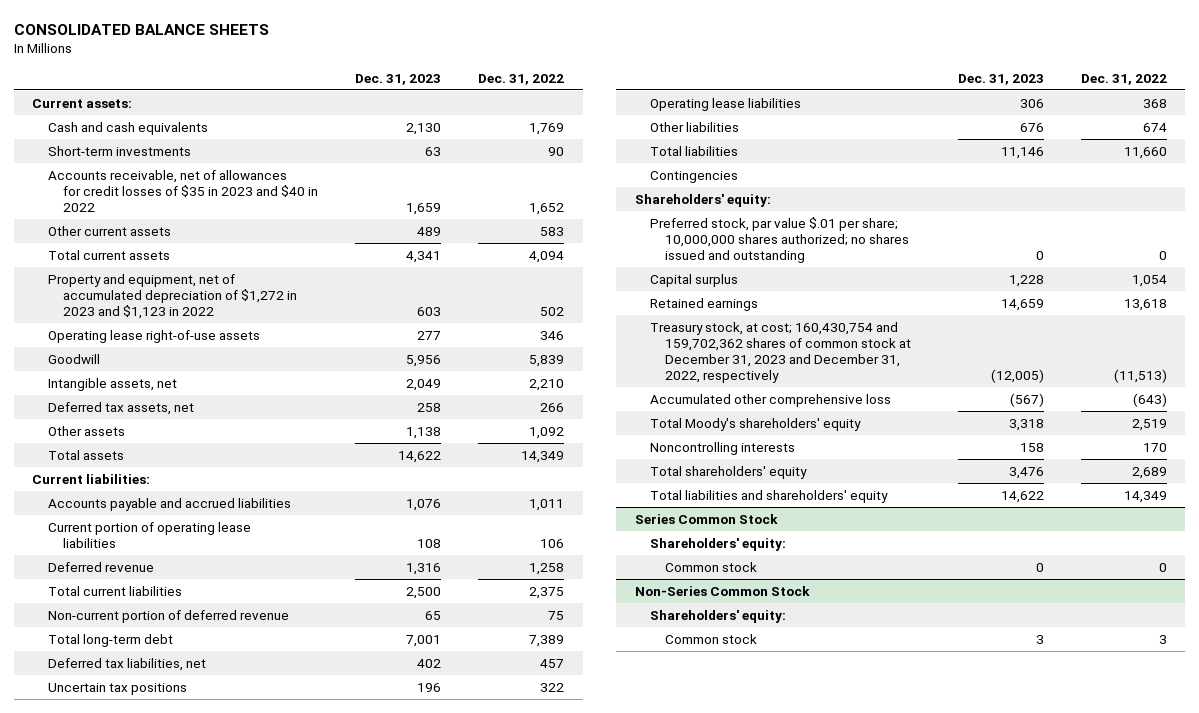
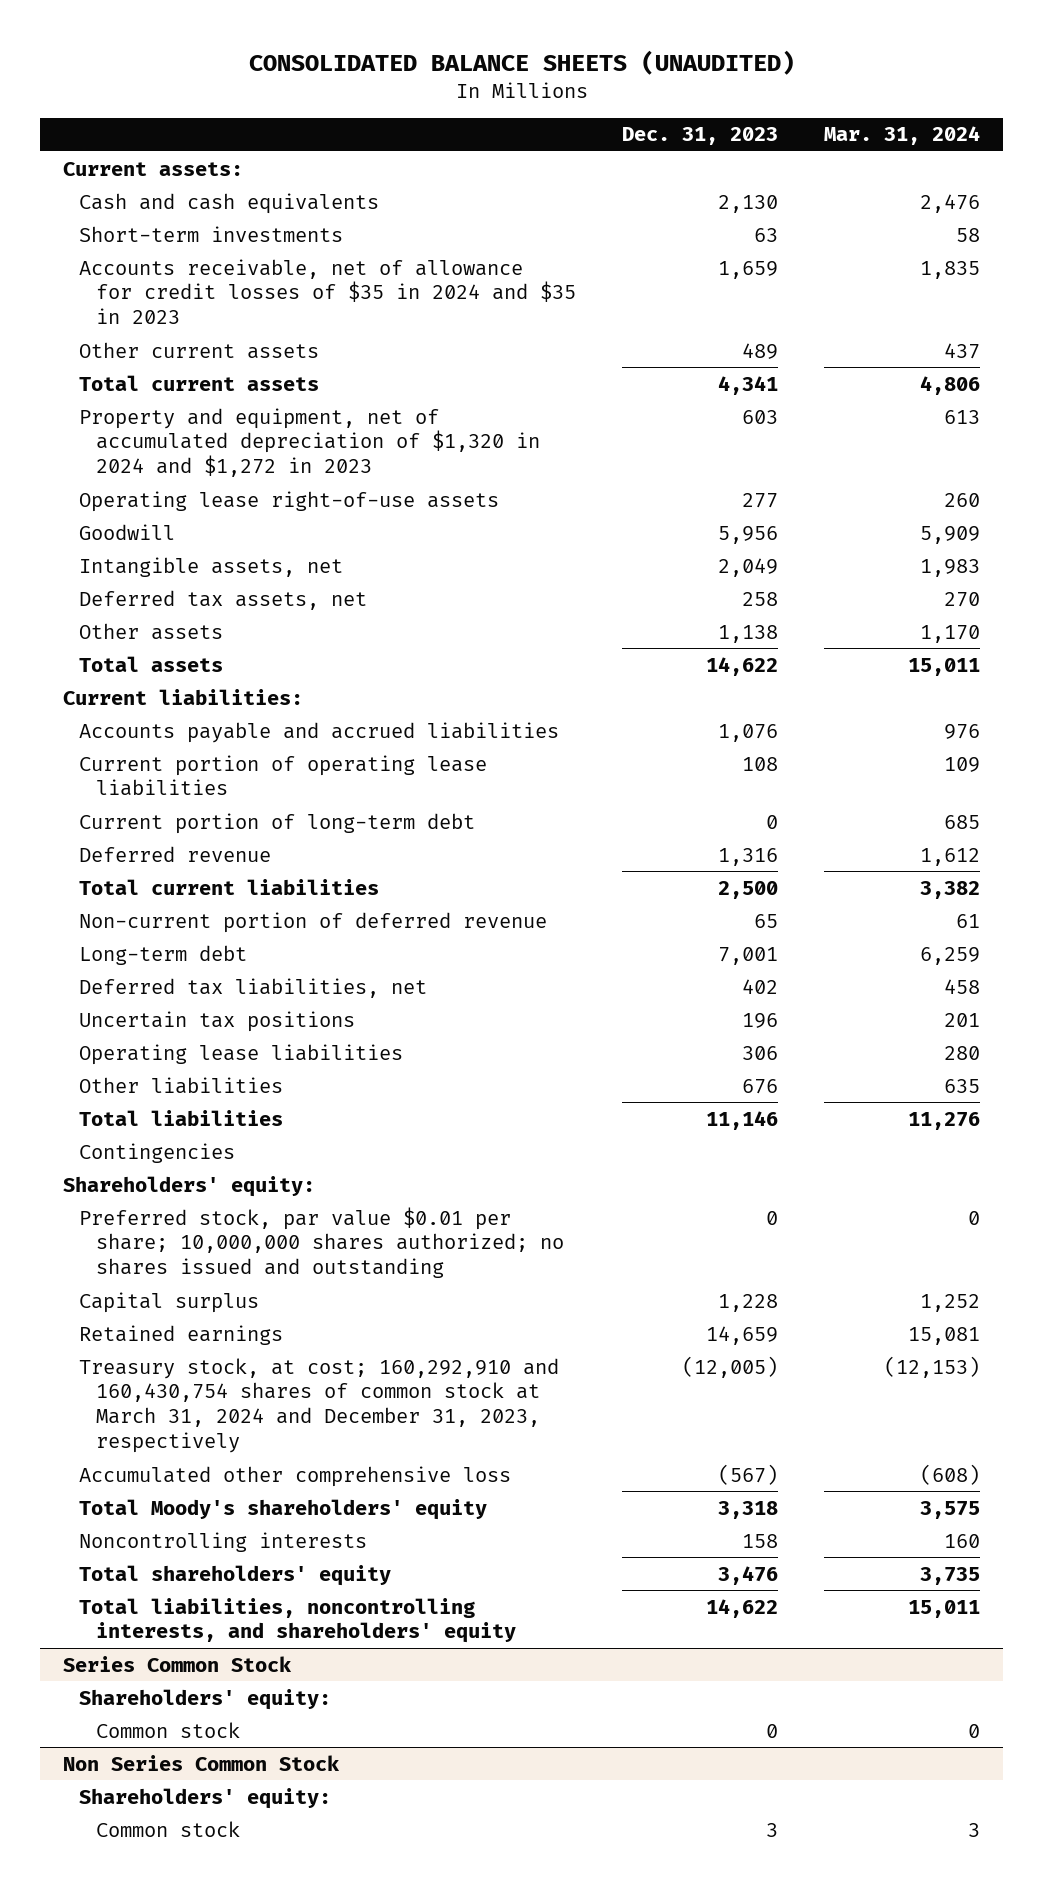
- CONSOLIDATED BALANCE SHEETS
+ CONSOLIDATED BALANCE SHEETS (UNAUDITED)
- | Dec. 31, 2023 | Dec. 31, 2022
+ | Dec. 31, 2023 | Mar. 31, 2024
- Accounts receivable, net of allowances for credit losses of $35 in 2023 and $40 in 2022 | 1,659 | 1,652
+ Accounts receivable, net of allowance for credit losses of $35 in 2024 and $35 in 2023 | 1,659 | 1,835
- Property and equipment, net of accumulated depreciation of $1,272 in 2023 and $1,123 in 2022 | 603 | 502
+ Property and equipment, net of accumulated depreciation of $1,320 in 2024 and $1,272 in 2023 | 603 | 613
+ Current portion of long-term debt | 0 | 685
- Total long-term debt | 7,001 | 7,389
+ Long-term debt | 7,001 | 6,259
- Preferred stock, par value $.01 per share; 10,000,000 shares authorized; no shares issued and outstanding | 0 | 0
+ Preferred stock, par value $0.01 per share; 10,000,000 shares authorized; no shares issued and outstanding | 0 | 0
- Treasury stock, at cost; 160,430,754 and 159,702,362 shares of common stock at December 31, 2023 and December 31, 2022, respectively | (12,005) | (11,513)
+ Treasury stock, at cost; 160,292,910 and 160,430,754 shares of common stock at March 31, 2024 and December 31, 2023, respectively | (12,005) | (12,153)
- Total liabilities and shareholders' equity | 14,622 | 14,349
+ Total liabilities, noncontrolling interests, and shareholders' equity | 14,622 | 15,011
- Non-Series Common Stock
+ Non Series Common Stock

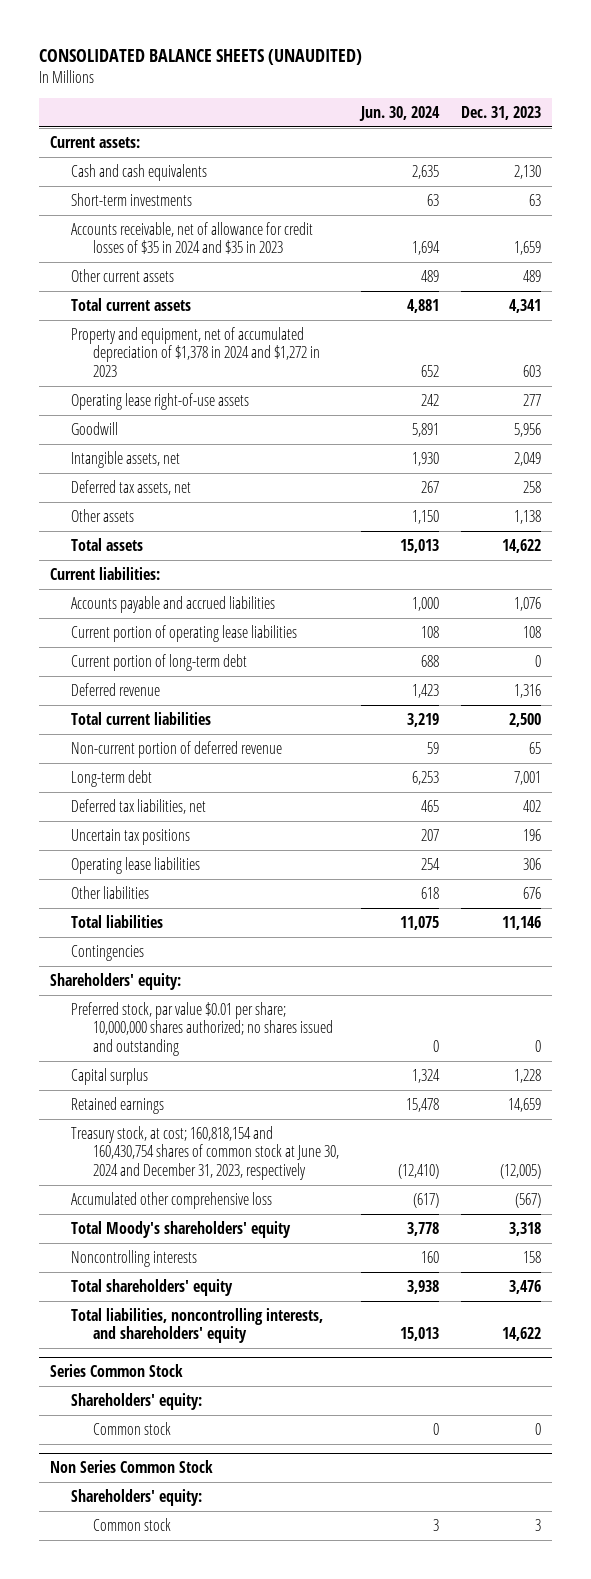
- | Dec. 31, 2023 | Mar. 31, 2024
+ | Jun. 30, 2024 | Dec. 31, 2023
- Property and equipment, net of accumulated depreciation of $1,320 in 2024 and $1,272 in 2023 | 603 | 613
+ Property and equipment, net of accumulated depreciation of $1,378 in 2024 and $1,272 in 2023 | 652 | 603
- Treasury stock, at cost; 160,292,910 and 160,430,754 shares of common stock at March 31, 2024 and December 31, 2023, respectively | (12,005) | (12,153)
+ Treasury stock, at cost; 160,818,154 and 160,430,754 shares of common stock at June 30, 2024 and December 31, 2023, respectively | (12,410) | (12,005)

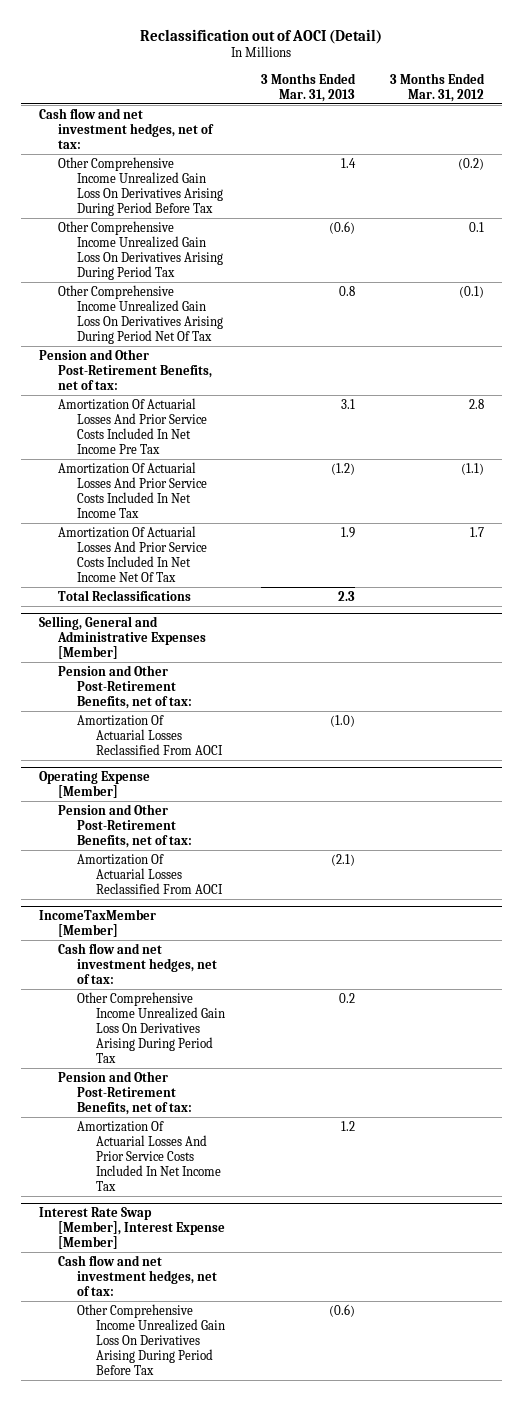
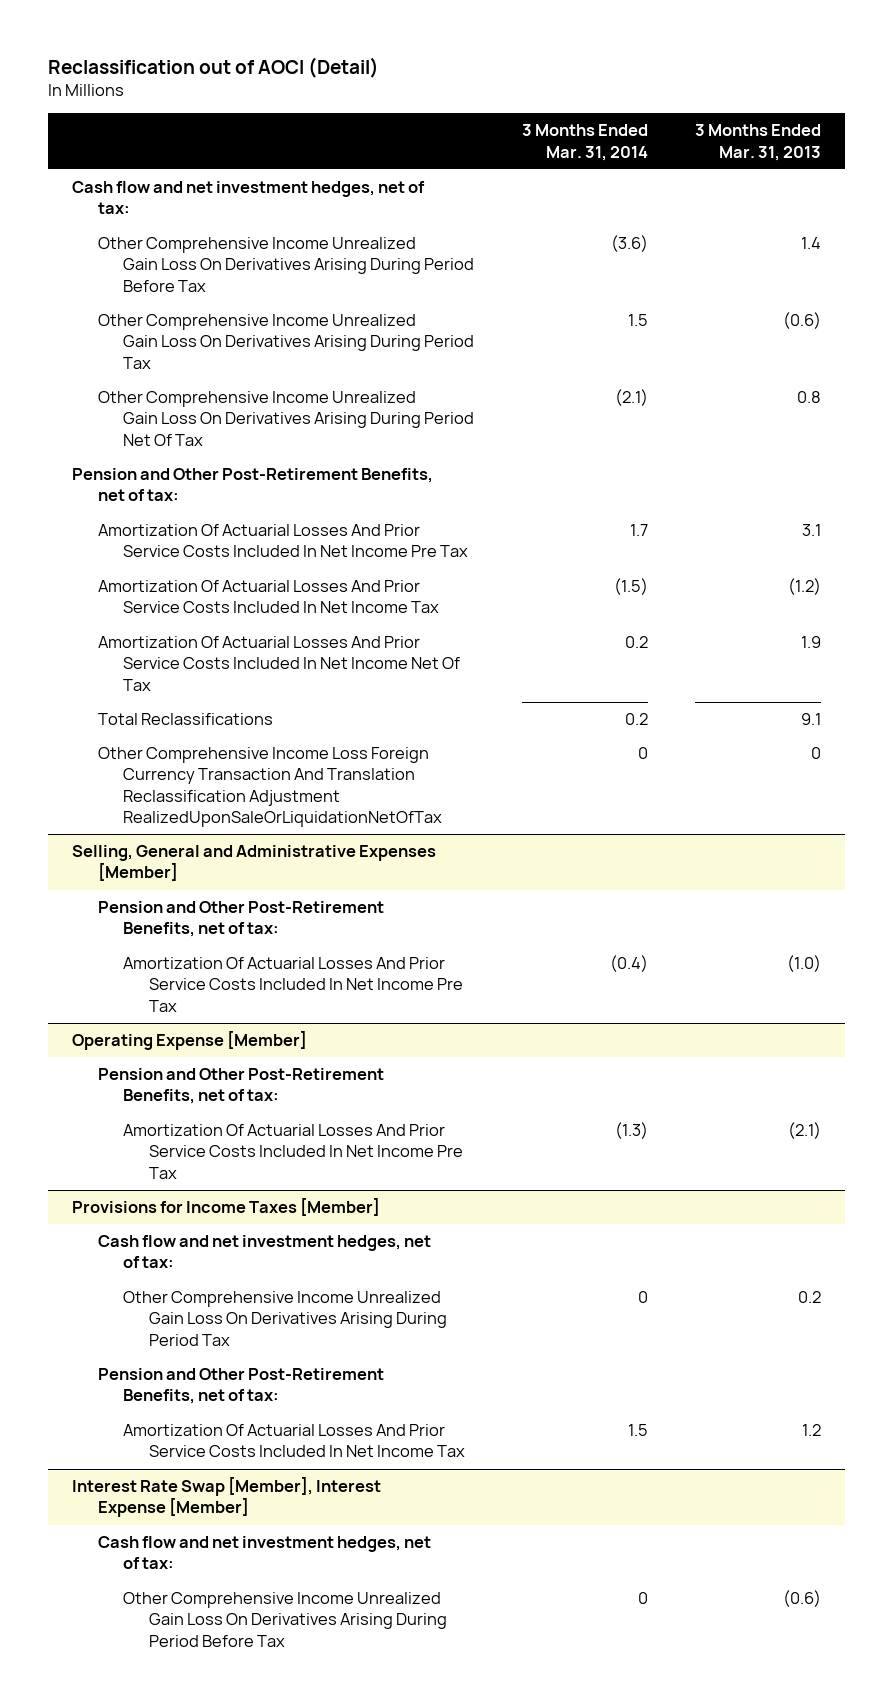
- | 3 Months Ended Mar. 31, 2013 | 3 Months Ended Mar. 31, 2012
+ | 3 Months Ended Mar. 31, 2014 | 3 Months Ended Mar. 31, 2013
- Total Reclassifications | 2.3 |
+ Total Reclassifications | 0.2 | 9.1
+ Other Comprehensive Income Loss Foreign Currency Transaction And Translation Reclassification Adjustment RealizedUponSaleOrLiquidationNetOfTax | 0 | 0
@ Selling, General and Administrative Expenses [Member]
- Amortization Of Actuarial Losses Reclassified From AOCI | (1.0) |
+ Amortization Of Actuarial Losses And Prior Service Costs Included In Net Income Pre Tax | (0.4) | (1.0)
@ Operating Expense [Member]
- Amortization Of Actuarial Losses Reclassified From AOCI | (2.1) |
- IncomeTaxMember [Member]
@ Operating Expense [Member]
+ Amortization Of Actuarial Losses And Prior Service Costs Included In Net Income Pre Tax | (1.3) | (2.1)
+ Provisions for Income Taxes [Member]

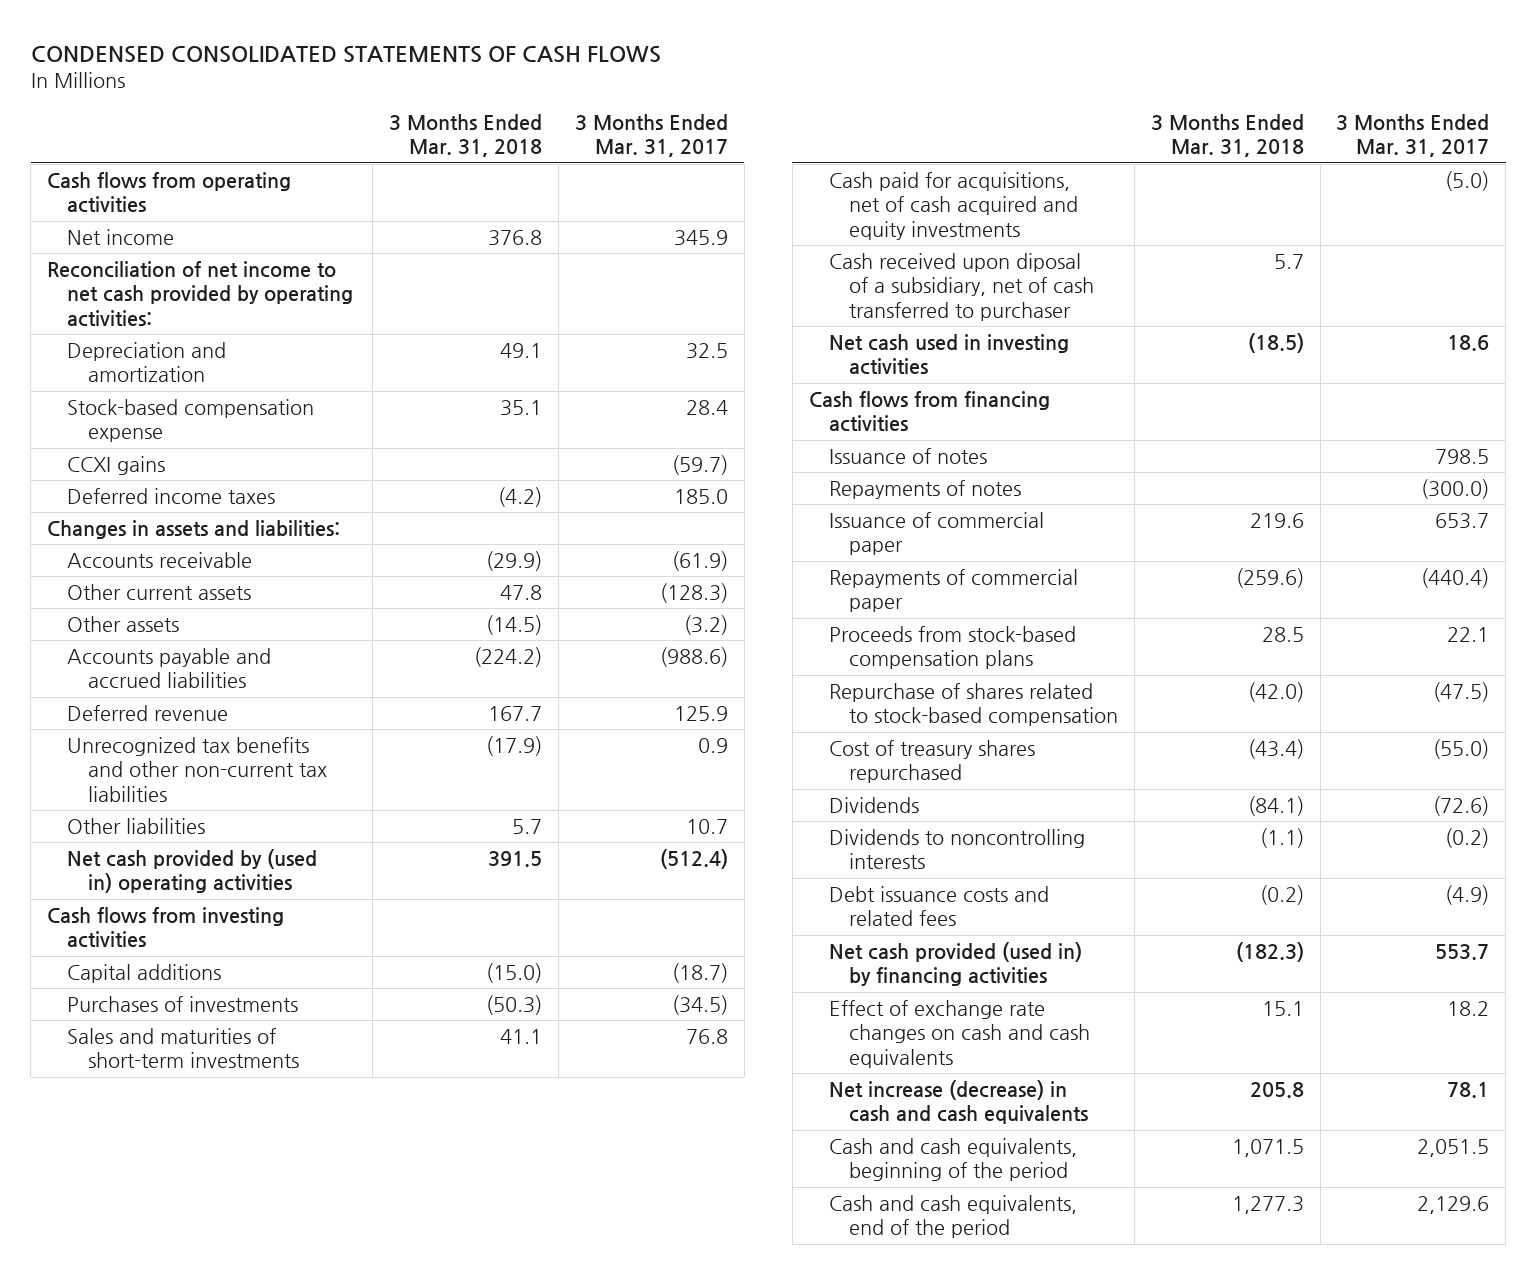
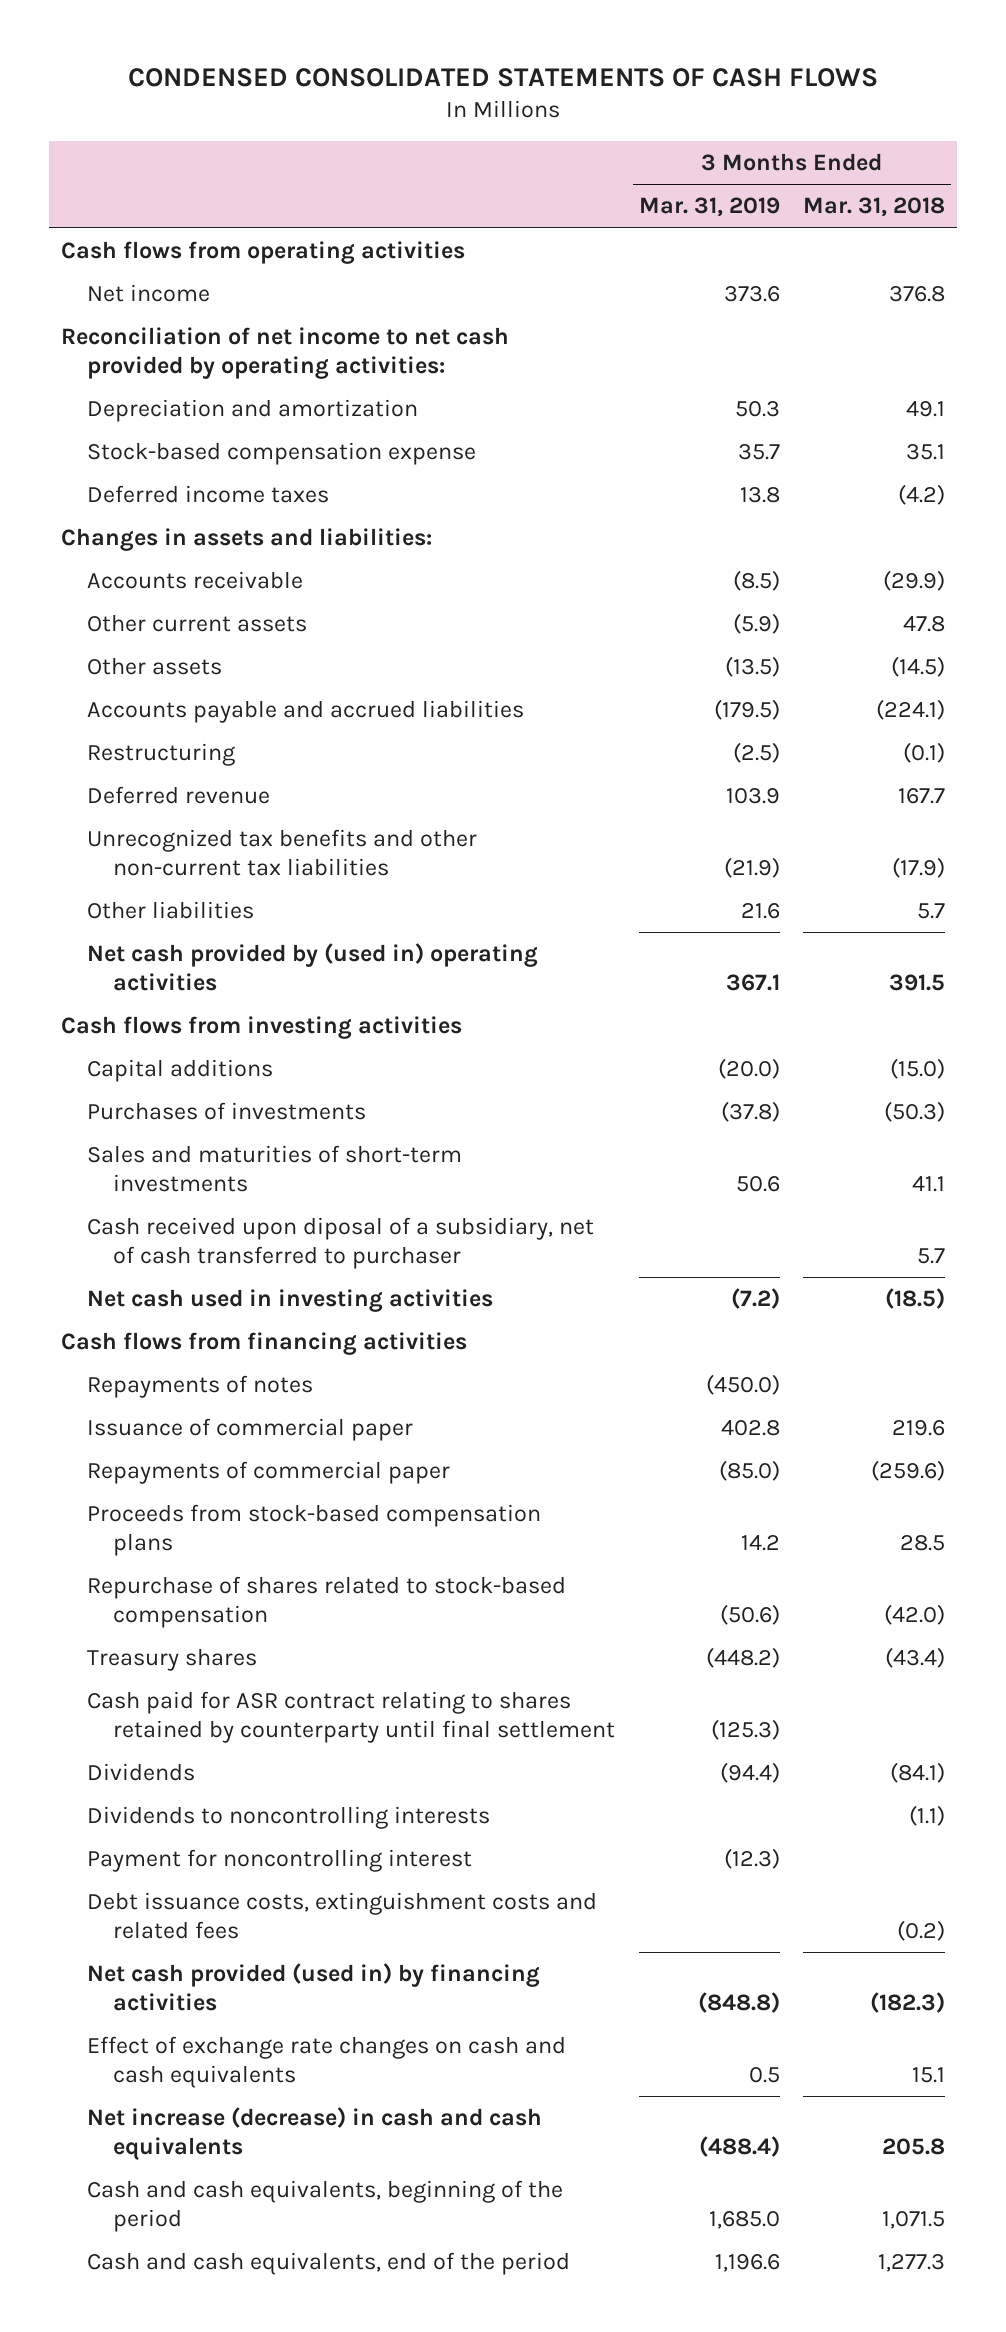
- | 3 Months Ended Mar. 31, 2018 | 3 Months Ended Mar. 31, 2017
+ | 3 Months Ended Mar. 31, 2019 | 3 Months Ended Mar. 31, 2018
- CCXI gains | | (59.7)
- Accounts payable and accrued liabilities | (224.2) | (988.6)
+ Accounts payable and accrued liabilities | (179.5) | (224.1)
+ Restructuring | (2.5) | (0.1)
- Cash paid for acquisitions, net of cash acquired and equity investments | | (5.0)
- Issuance of notes | | 798.5
- Cost of treasury shares repurchased | (43.4) | (55.0)
+ Treasury shares | (448.2) | (43.4)
+ Cash paid for ASR contract relating to shares retained by counterparty until final settlement | (125.3) |
- Debt issuance costs and related fees | (0.2) | (4.9)
+ Payment for noncontrolling interest | (12.3) |
+ Debt issuance costs, extinguishment costs and related fees | | (0.2)

